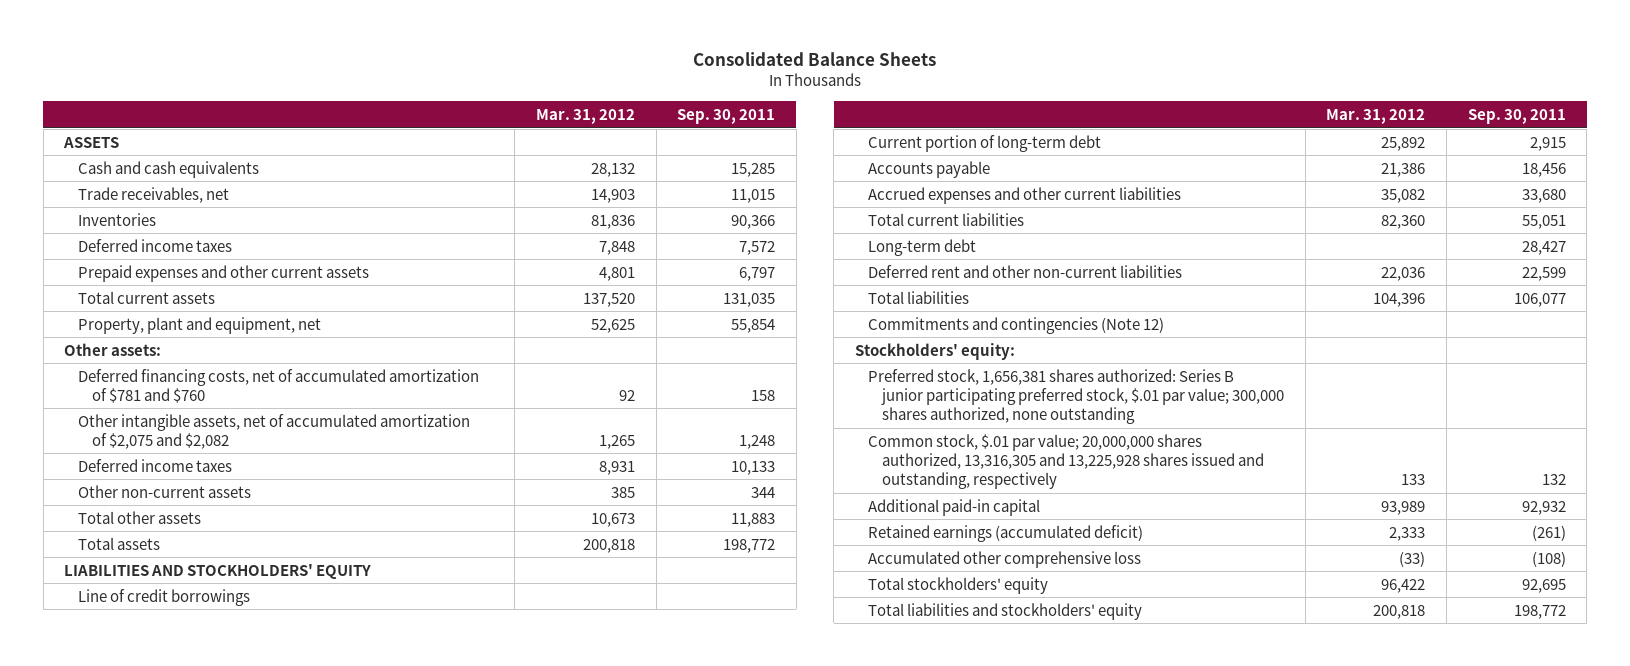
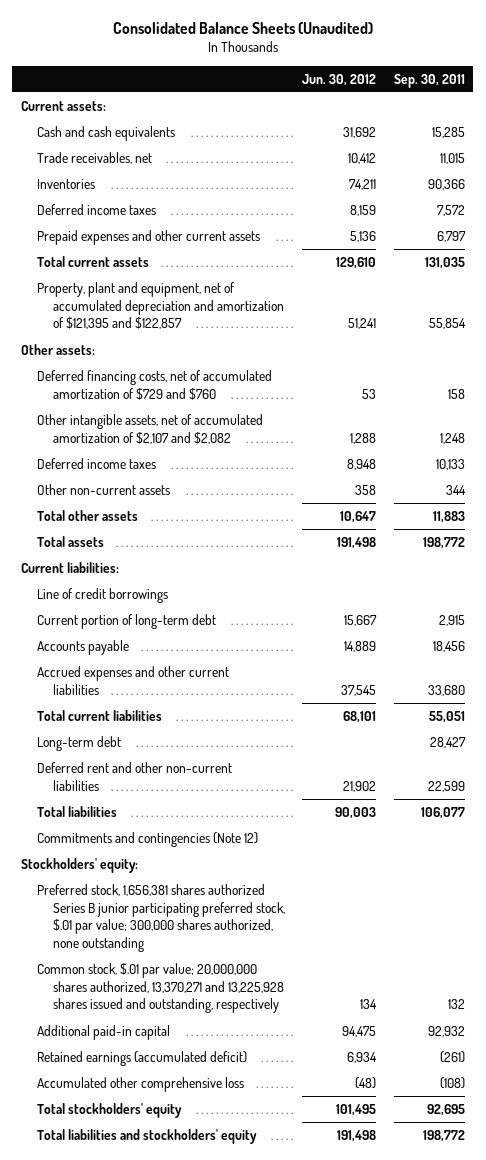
- Consolidated Balance Sheets
+ Consolidated Balance Sheets (Unaudited)
- | Mar. 31, 2012 | Sep. 30, 2011
+ | Jun. 30, 2012 | Sep. 30, 2011
- ASSETS
+ Current assets:
- Property, plant and equipment, net | 52,625 | 55,854
+ Property, plant and equipment, net of accumulated depreciation and amortization of $121,395 and $122,857 | 51,241 | 55,854
- Deferred financing costs, net of accumulated amortization of $781 and $760 | 92 | 158
- Other intangible assets, net of accumulated amortization of $2,075 and $2,082 | 1,265 | 1,248
+ Deferred financing costs, net of accumulated amortization of $729 and $760 | 53 | 158
+ Other intangible assets, net of accumulated amortization of $2,107 and $2,082 | 1,288 | 1,248
- LIABILITIES AND STOCKHOLDERS' EQUITY
+ Current liabilities:
- Preferred stock, 1,656,381 shares authorized: Series B junior participating preferred stock, $.01 par value; 300,000 shares authorized, none outstanding
- Common stock, $.01 par value; 20,000,000 shares authorized, 13,316,305 and 13,225,928 shares issued and outstanding, respectively | 133 | 132
+ Preferred stock, 1,656,381 shares authorized Series B junior participating preferred stock, $.01 par value; 300,000 shares authorized, none outstanding
+ Common stock, $.01 par value; 20,000,000 shares authorized, 13,370,271 and 13,225,928 shares issued and outstanding, respectively | 134 | 132

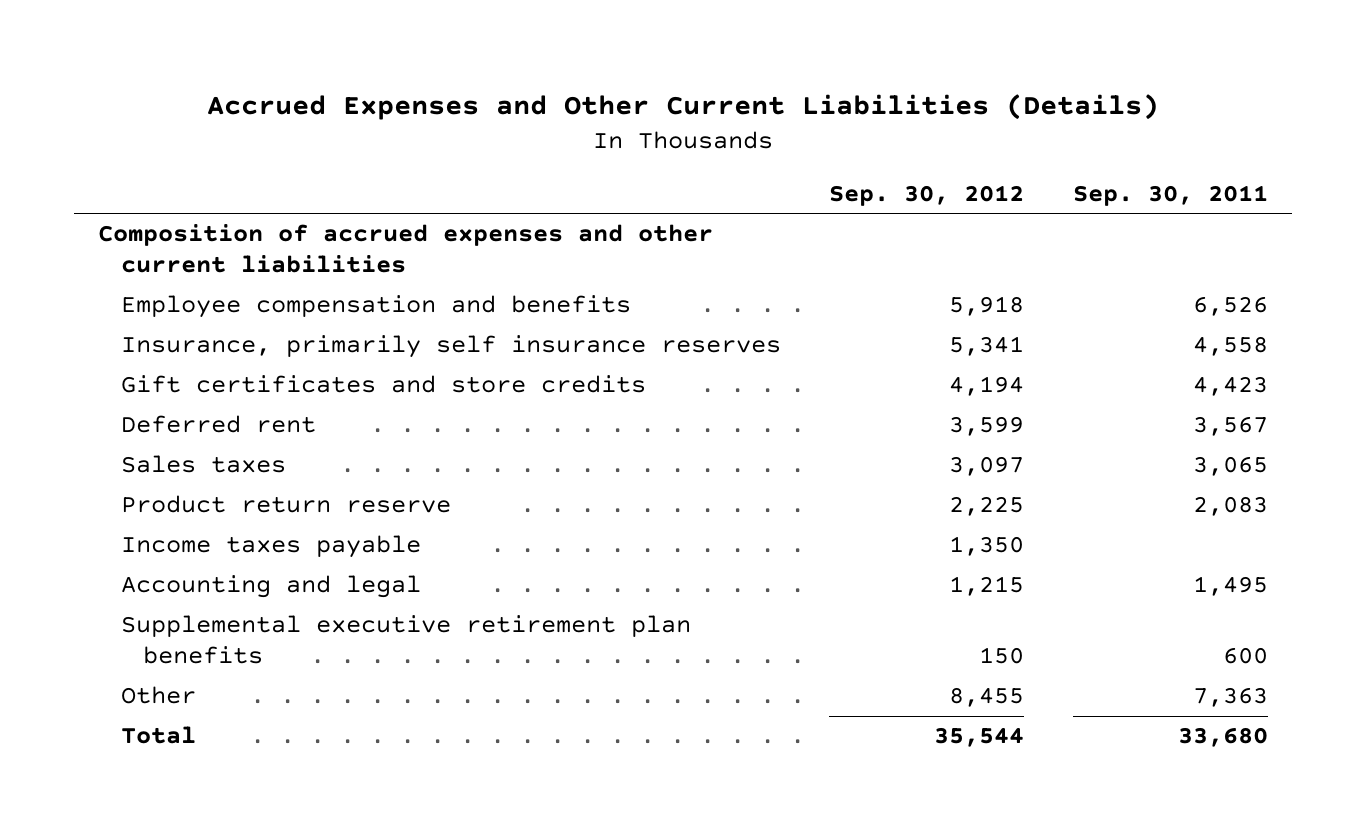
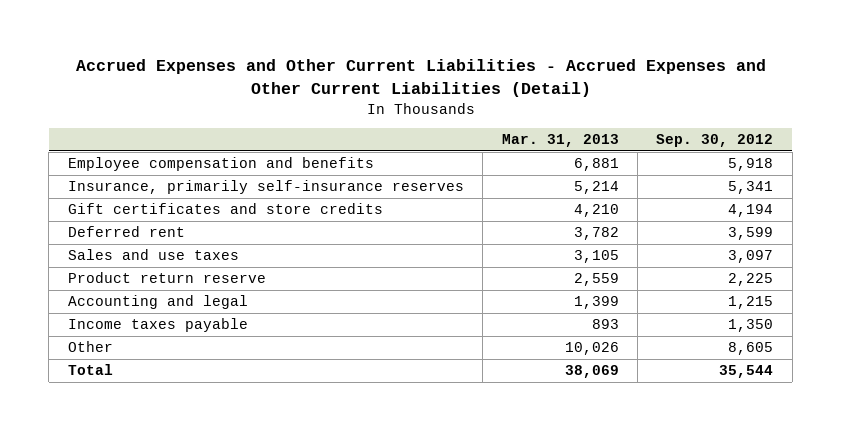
- Accrued Expenses and Other Current Liabilities (Details)
+ Accrued Expenses and Other Current Liabilities - Accrued Expenses and Other Current Liabilities (Detail)
- | Sep. 30, 2012 | Sep. 30, 2011
+ | Mar. 31, 2013 | Sep. 30, 2012
- Composition of accrued expenses and other current liabilities
- Insurance, primarily self insurance reserves | 5,341 | 4,558
+ Insurance, primarily self-insurance reserves | 5,214 | 5,341
- Sales taxes | 3,097 | 3,065
+ Sales and use taxes | 3,105 | 3,097
- Supplemental executive retirement plan benefits | 150 | 600
- Other | 8,455 | 7,363
moved down: Income taxes payable | 893 | 1,350
+ Other | 10,026 | 8,605

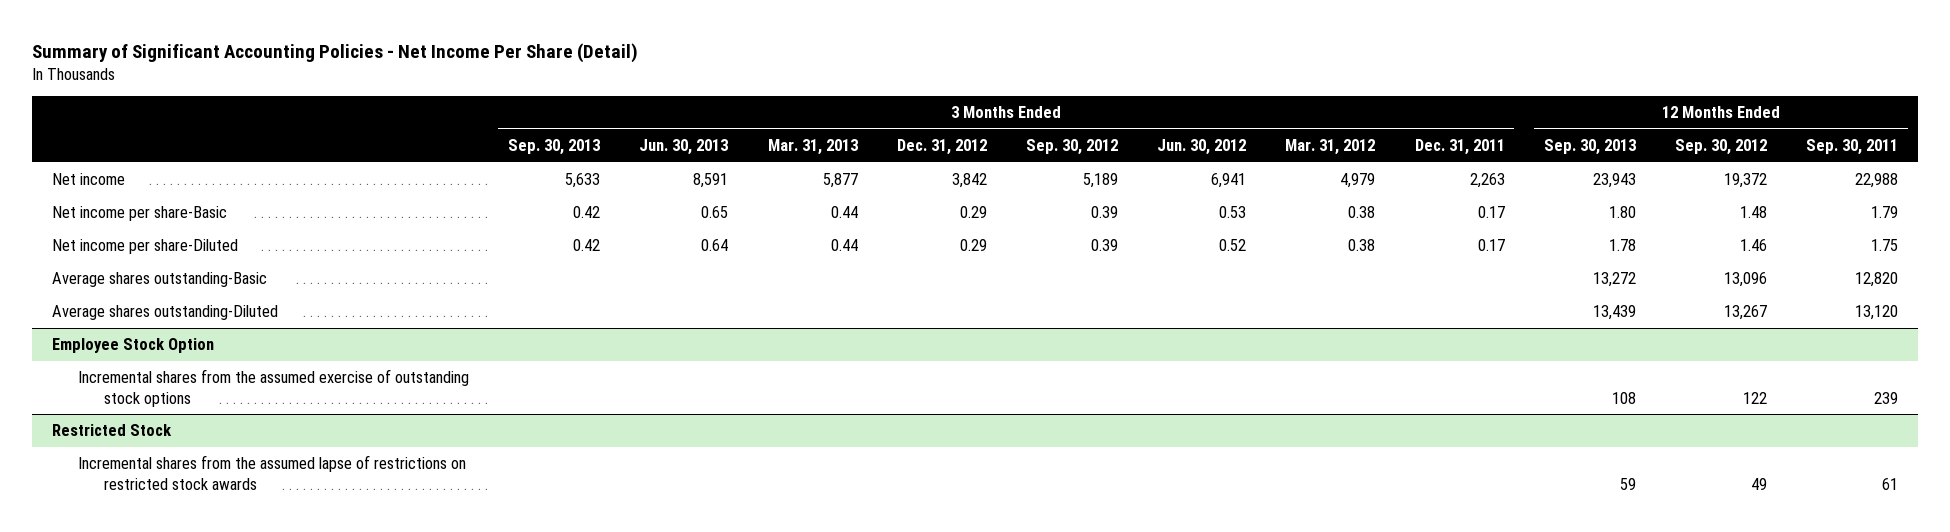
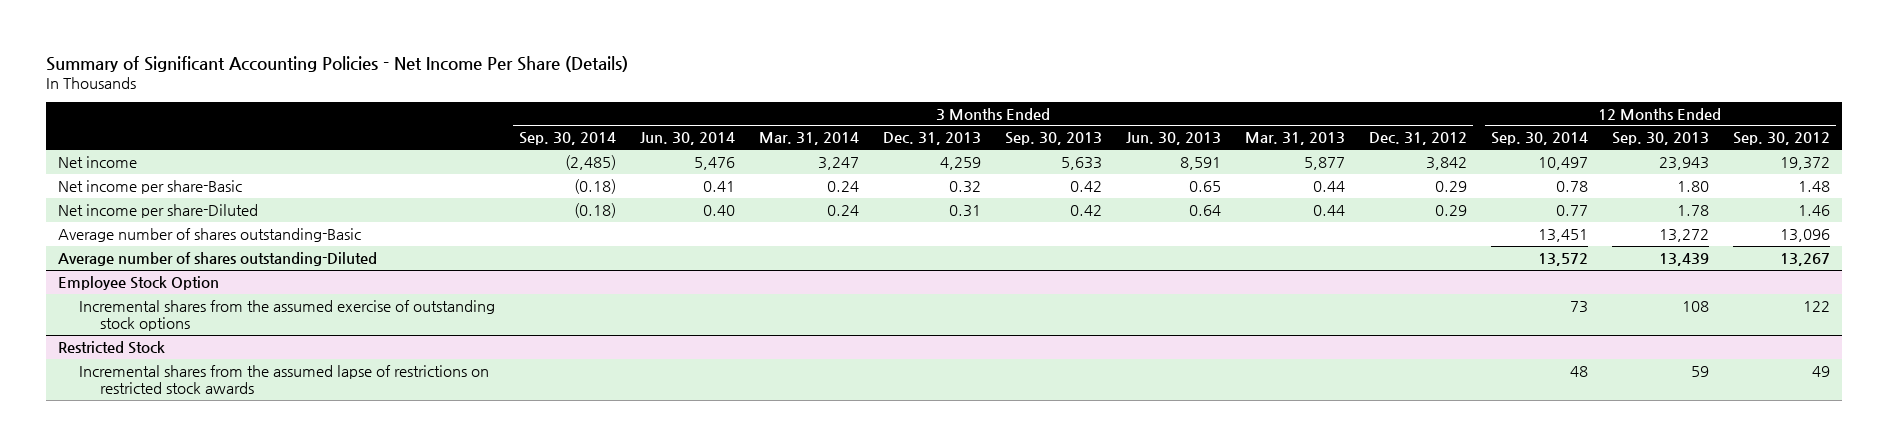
- Summary of Significant Accounting Policies - Net Income Per Share (Detail)
+ Summary of Significant Accounting Policies - Net Income Per Share (Details)
- | 3 Months Ended Sep. 30, 2013 | 3 Months Ended Jun. 30, 2013 | 3 Months Ended Mar. 31, 2013 | 3 Months Ended Dec. 31, 2012 | 3 Months Ended Sep. 30, 2012 | 3 Months Ended Jun. 30, 2012 | 3 Months Ended Mar. 31, 2012 | 3 Months Ended Dec. 31, 2011 | 12 Months Ended Sep. 30, 2013 | 12 Months Ended Sep. 30, 2012 | 12 Months Ended Sep. 30, 2011
+ | 3 Months Ended Sep. 30, 2014 | 3 Months Ended Jun. 30, 2014 | 3 Months Ended Mar. 31, 2014 | 3 Months Ended Dec. 31, 2013 | 3 Months Ended Sep. 30, 2013 | 3 Months Ended Jun. 30, 2013 | 3 Months Ended Mar. 31, 2013 | 3 Months Ended Dec. 31, 2012 | 12 Months Ended Sep. 30, 2014 | 12 Months Ended Sep. 30, 2013 | 12 Months Ended Sep. 30, 2012
- Average shares outstanding-Basic | | | | | | | | | 13,272 | 13,096 | 12,820
- Average shares outstanding-Diluted | | | | | | | | | 13,439 | 13,267 | 13,120
+ Average number of shares outstanding-Basic | | | | | | | | | 13,451 | 13,272 | 13,096
+ Average number of shares outstanding-Diluted | | | | | | | | | 13,572 | 13,439 | 13,267

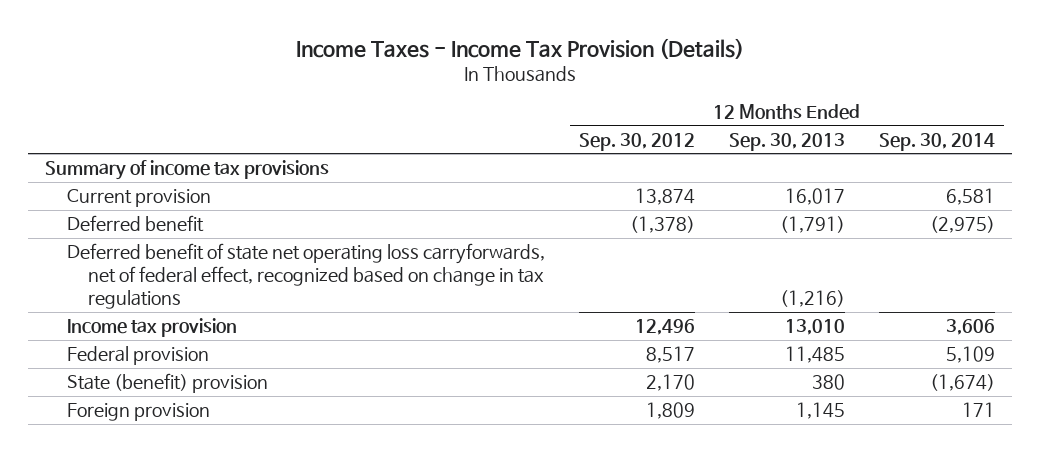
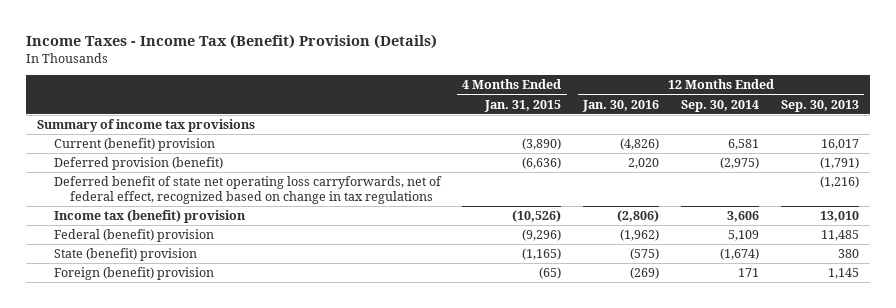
- Income Taxes - Income Tax Provision (Details)
+ Income Taxes - Income Tax (Benefit) Provision (Details)
- | 12 Months Ended Sep. 30, 2012 | 12 Months Ended Sep. 30, 2013 | 12 Months Ended Sep. 30, 2014
+ | 4 Months Ended Jan. 31, 2015 | 12 Months Ended Jan. 30, 2016 | 12 Months Ended Sep. 30, 2014 | 12 Months Ended Sep. 30, 2013
- Current provision | 13,874 | 16,017 | 6,581
- Deferred benefit | (1,378) | (1,791) | (2,975)
+ Current (benefit) provision | (3,890) | (4,826) | 6,581 | 16,017
+ Deferred provision (benefit) | (6,636) | 2,020 | (2,975) | (1,791)
- Income tax provision | 12,496 | 13,010 | 3,606
- Federal provision | 8,517 | 11,485 | 5,109
+ Income tax (benefit) provision | (10,526) | (2,806) | 3,606 | 13,010
+ Federal (benefit) provision | (9,296) | (1,962) | 5,109 | 11,485
- Foreign provision | 1,809 | 1,145 | 171
+ Foreign (benefit) provision | (65) | (269) | 171 | 1,145

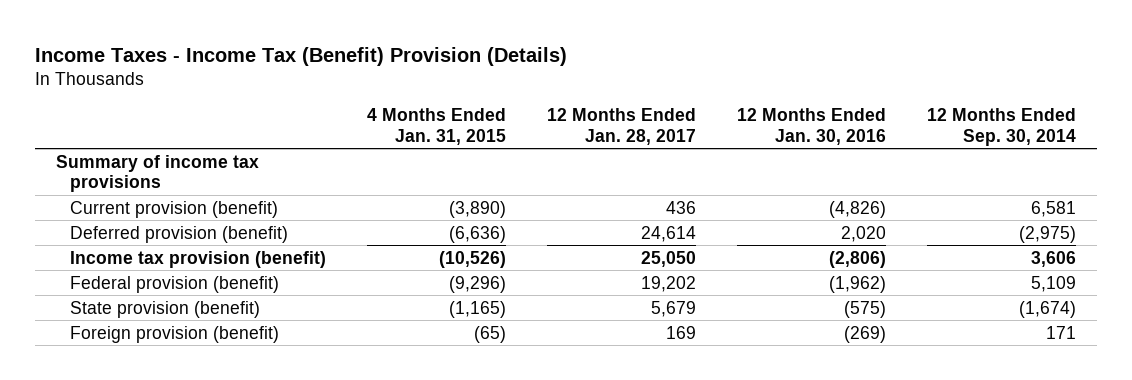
- | 4 Months Ended Jan. 31, 2015 | 12 Months Ended Jan. 30, 2016 | 12 Months Ended Sep. 30, 2014 | 12 Months Ended Sep. 30, 2013
+ | 4 Months Ended Jan. 31, 2015 | 12 Months Ended Jan. 28, 2017 | 12 Months Ended Jan. 30, 2016 | 12 Months Ended Sep. 30, 2014
- Current (benefit) provision | (3,890) | (4,826) | 6,581 | 16,017
+ Current provision (benefit) | (3,890) | 436 | (4,826) | 6,581
- Deferred benefit of state net operating loss carryforwards, net of federal effect, recognized based on change in tax regulations | | | | (1,216)
- Income tax (benefit) provision | (10,526) | (2,806) | 3,606 | 13,010
- Federal (benefit) provision | (9,296) | (1,962) | 5,109 | 11,485
- State (benefit) provision | (1,165) | (575) | (1,674) | 380
- Foreign (benefit) provision | (65) | (269) | 171 | 1,145
+ Income tax provision (benefit) | (10,526) | 25,050 | (2,806) | 3,606
+ Federal provision (benefit) | (9,296) | 19,202 | (1,962) | 5,109
+ State provision (benefit) | (1,165) | 5,679 | (575) | (1,674)
+ Foreign provision (benefit) | (65) | 169 | (269) | 171

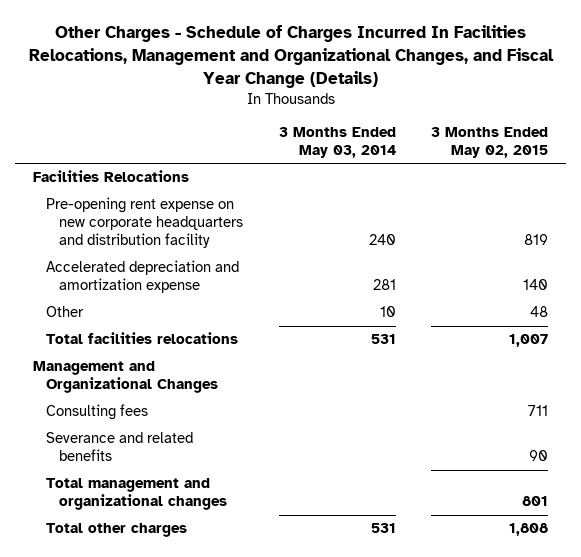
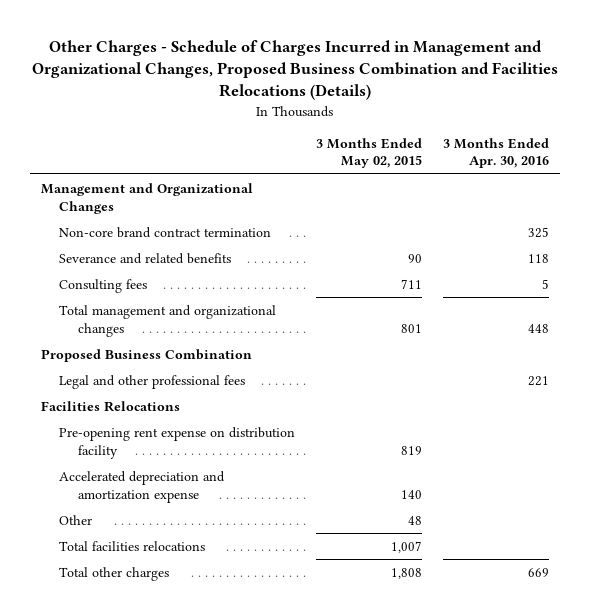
- Other Charges - Schedule of Charges Incurred In Facilities Relocations, Management and Organizational Changes, and Fiscal Year Change (Details)
+ Other Charges - Schedule of Charges Incurred in Management and Organizational Changes, Proposed Business Combination and Facilities Relocations (Details)
- | 3 Months Ended May 03, 2014 | 3 Months Ended May 02, 2015
+ | 3 Months Ended May 02, 2015 | 3 Months Ended Apr. 30, 2016
moved up: Management and Organizational Changes
+ Non-core brand contract termination | | 325
moved up: Severance and related benefits | 90 | 118
moved up: Consulting fees | 711 | 5
moved up: Total management and organizational changes | 801 | 448
+ Proposed Business Combination
+ Legal and other professional fees | | 221
- Pre-opening rent expense on new corporate headquarters and distribution facility | 240 | 819
+ Pre-opening rent expense on distribution facility | 819 |

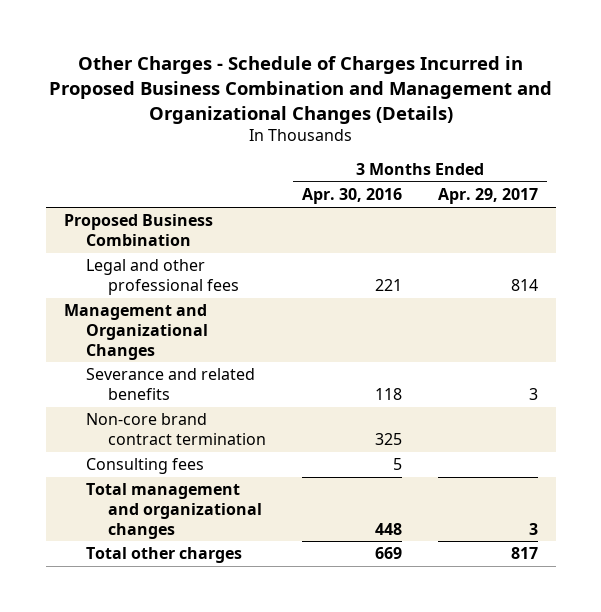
- Other Charges - Schedule of Charges Incurred in Management and Organizational Changes, Proposed Business Combination and Facilities Relocations (Details)
+ Other Charges - Schedule of Charges Incurred in Proposed Business Combination and Management and Organizational Changes (Details)
- | 3 Months Ended May 02, 2015 | 3 Months Ended Apr. 30, 2016
+ | 3 Months Ended Apr. 30, 2016 | 3 Months Ended Apr. 29, 2017
moved up: Proposed Business Combination
moved up: Legal and other professional fees | 221 | 814
moved down: Non-core brand contract termination | 325 |
- Facilities Relocations
- Pre-opening rent expense on distribution facility | 819 |
- Accelerated depreciation and amortization expense | 140 |
- Other | 48 |
- Total facilities relocations | 1,007 |

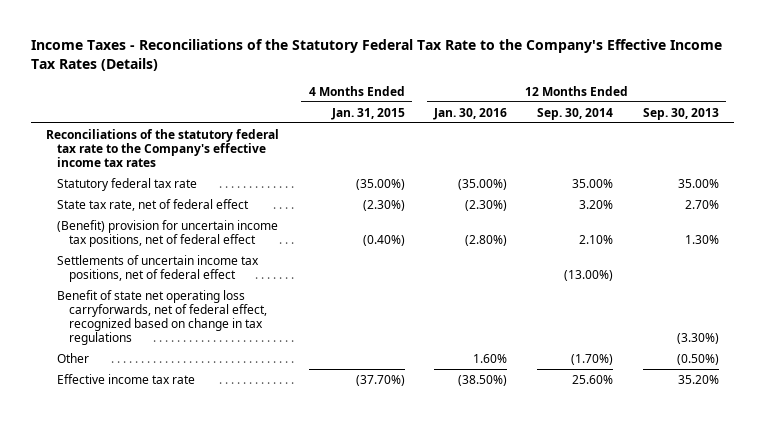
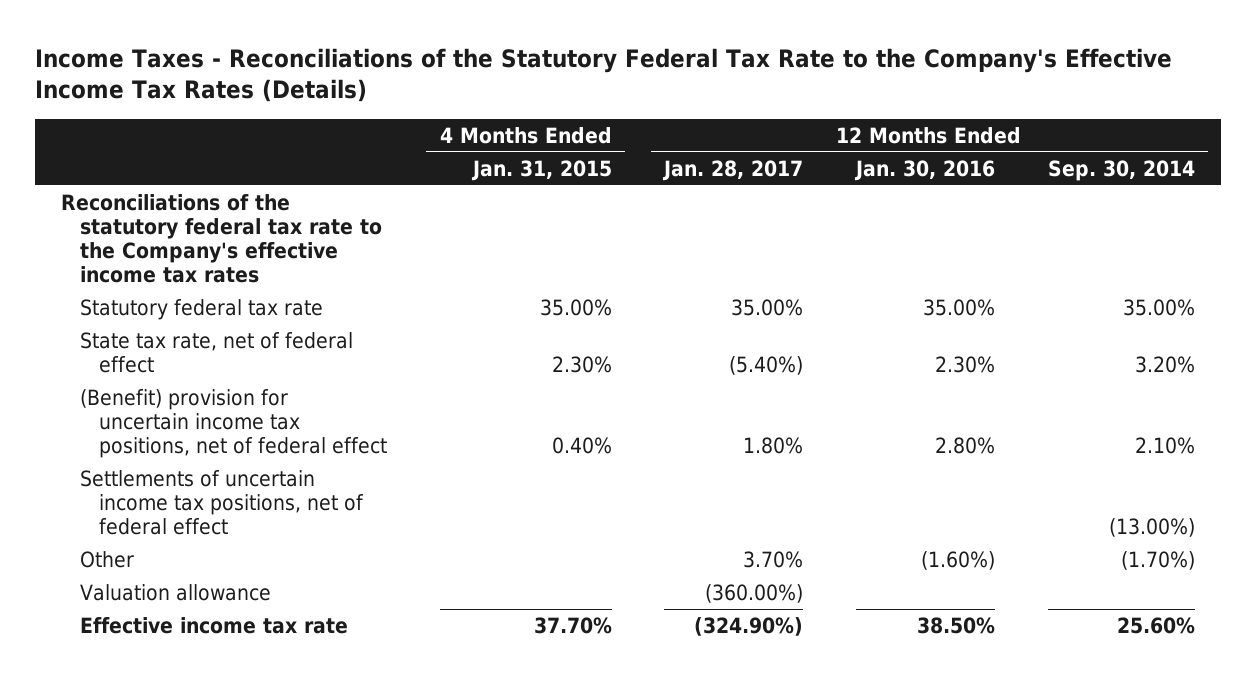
- | 4 Months Ended Jan. 31, 2015 | 12 Months Ended Jan. 30, 2016 | 12 Months Ended Sep. 30, 2014 | 12 Months Ended Sep. 30, 2013
+ | 4 Months Ended Jan. 31, 2015 | 12 Months Ended Jan. 28, 2017 | 12 Months Ended Jan. 30, 2016 | 12 Months Ended Sep. 30, 2014
- Statutory federal tax rate | (35.00%) | (35.00%) | 35.00% | 35.00%
- State tax rate, net of federal effect | (2.30%) | (2.30%) | 3.20% | 2.70%
- (Benefit) provision for uncertain income tax positions, net of federal effect | (0.40%) | (2.80%) | 2.10% | 1.30%
+ Statutory federal tax rate | 35.00% | 35.00% | 35.00% | 35.00%
+ State tax rate, net of federal effect | 2.30% | (5.40%) | 2.30% | 3.20%
+ (Benefit) provision for uncertain income tax positions, net of federal effect | 0.40% | 1.80% | 2.80% | 2.10%
- Benefit of state net operating loss carryforwards, net of federal effect, recognized based on change in tax regulations | | | | (3.30%)
- Other | | 1.60% | (1.70%) | (0.50%)
- Effective income tax rate | (37.70%) | (38.50%) | 25.60% | 35.20%
+ Other | | 3.70% | (1.60%) | (1.70%)
+ Valuation allowance | | (360.00%) | |
+ Effective income tax rate | 37.70% | (324.90%) | 38.50% | 25.60%

